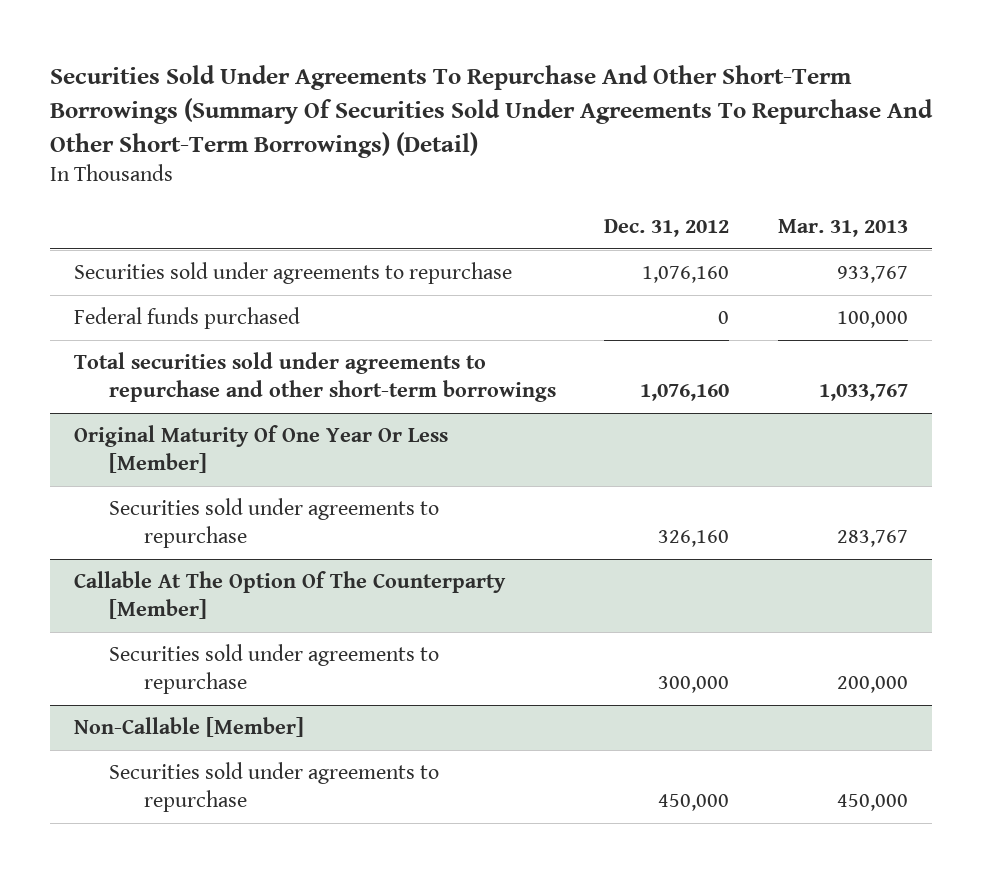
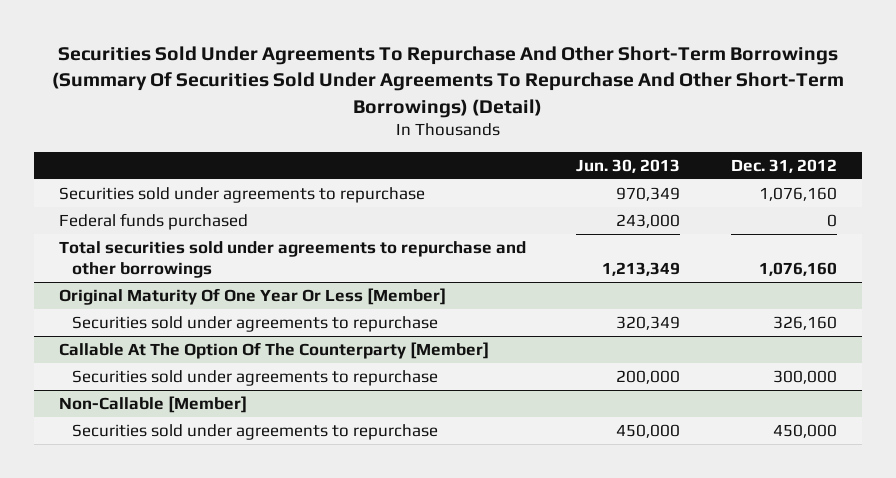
- | Dec. 31, 2012 | Mar. 31, 2013
+ | Jun. 30, 2013 | Dec. 31, 2012
- Total securities sold under agreements to repurchase and other short-term borrowings | 1,076,160 | 1,033,767
+ Total securities sold under agreements to repurchase and other borrowings | 1,213,349 | 1,076,160

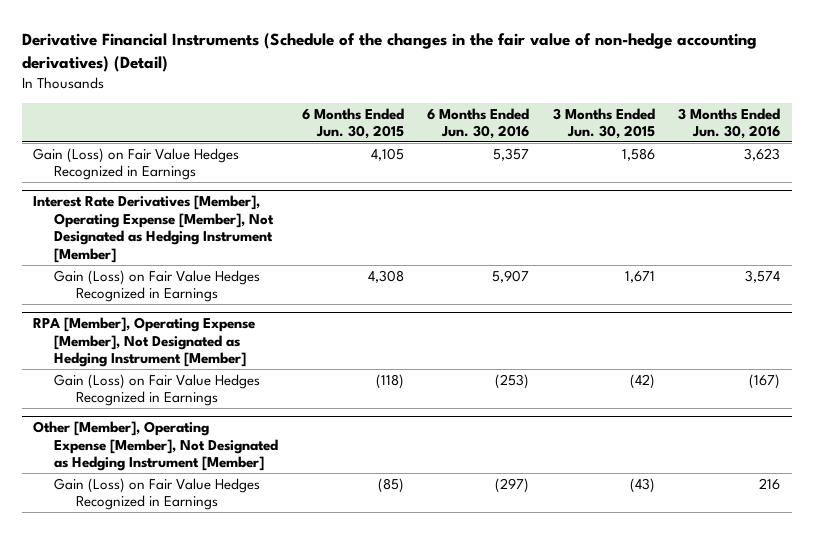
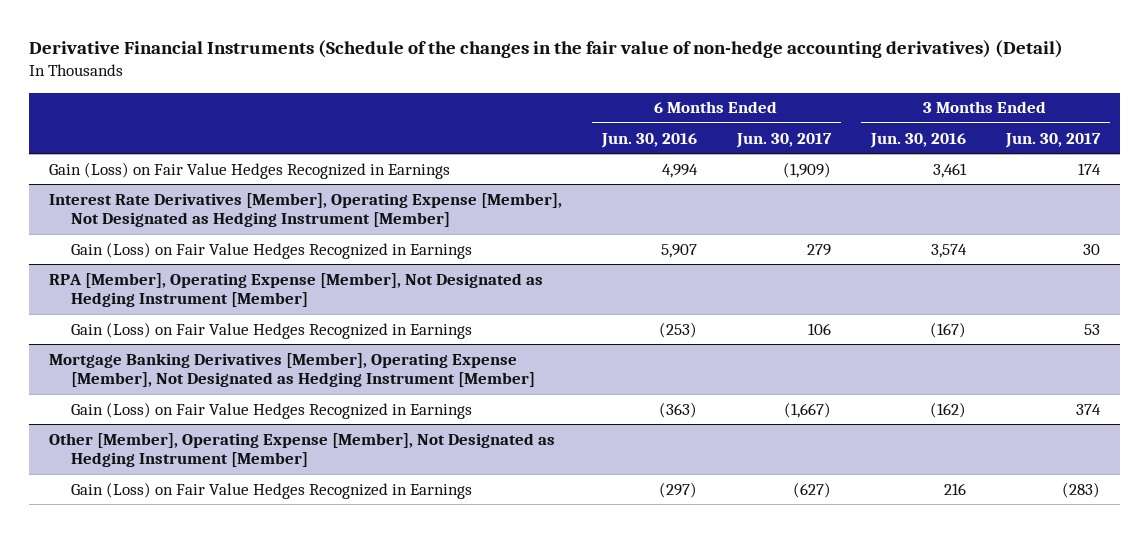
- | 6 Months Ended Jun. 30, 2015 | 6 Months Ended Jun. 30, 2016 | 3 Months Ended Jun. 30, 2015 | 3 Months Ended Jun. 30, 2016
+ | 6 Months Ended Jun. 30, 2016 | 6 Months Ended Jun. 30, 2017 | 3 Months Ended Jun. 30, 2016 | 3 Months Ended Jun. 30, 2017
- Gain (Loss) on Fair Value Hedges Recognized in Earnings | 4,105 | 5,357 | 1,586 | 3,623
+ Gain (Loss) on Fair Value Hedges Recognized in Earnings | 4,994 | (1,909) | 3,461 | 174
+ Mortgage Banking Derivatives [Member], Operating Expense [Member], Not Designated as Hedging Instrument [Member]
+ Gain (Loss) on Fair Value Hedges Recognized in Earnings | (363) | (1,667) | (162) | 374

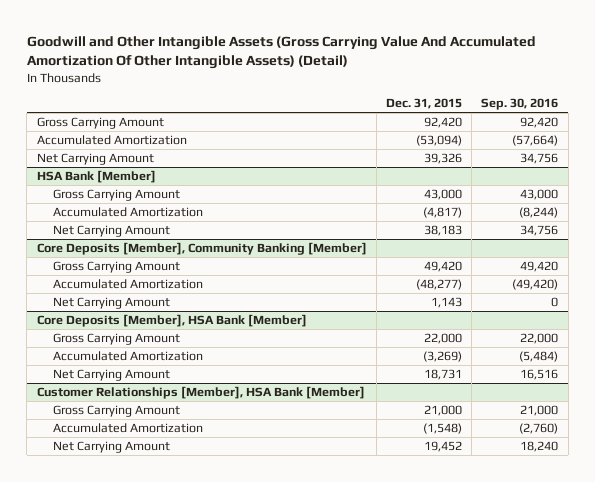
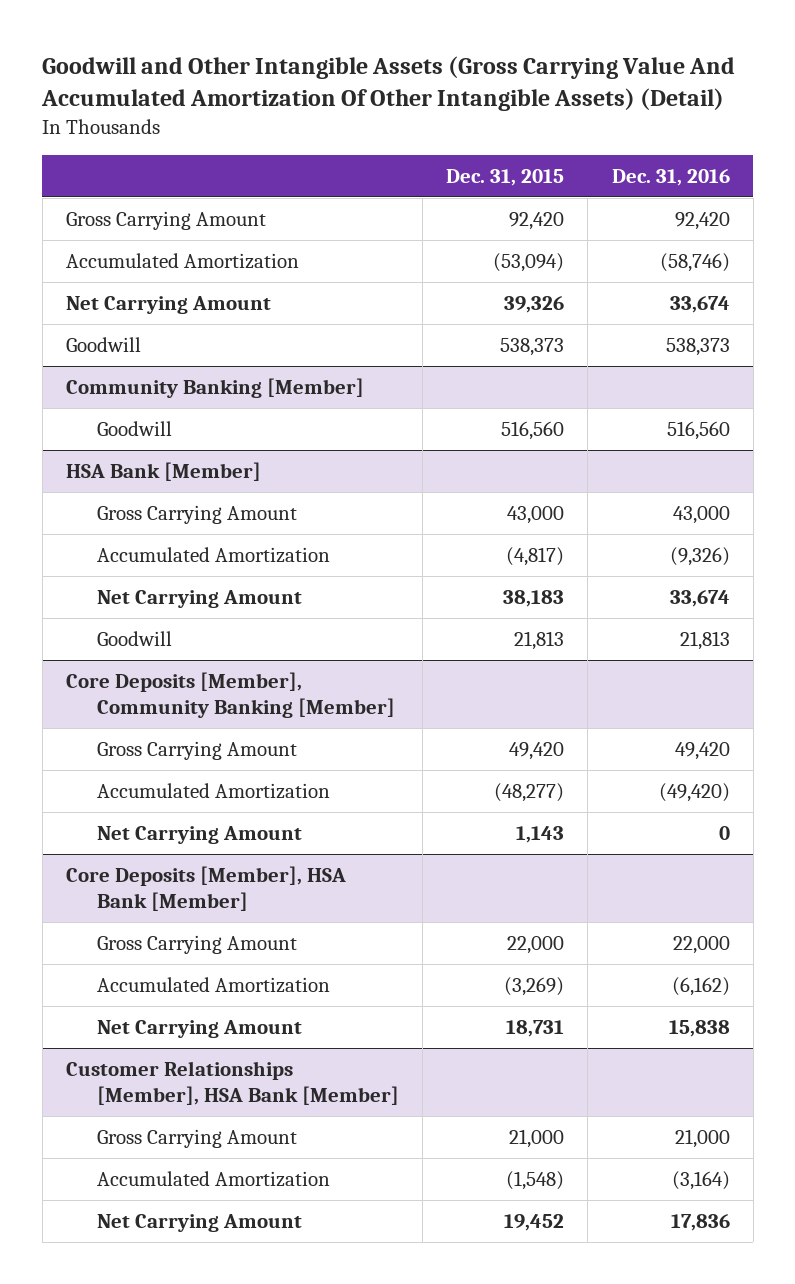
- | Dec. 31, 2015 | Sep. 30, 2016
+ | Dec. 31, 2015 | Dec. 31, 2016
+ Goodwill | 538,373 | 538,373
+ Community Banking [Member]
+ Goodwill | 516,560 | 516,560
@ HSA Bank [Member]
+ Goodwill | 21,813 | 21,813

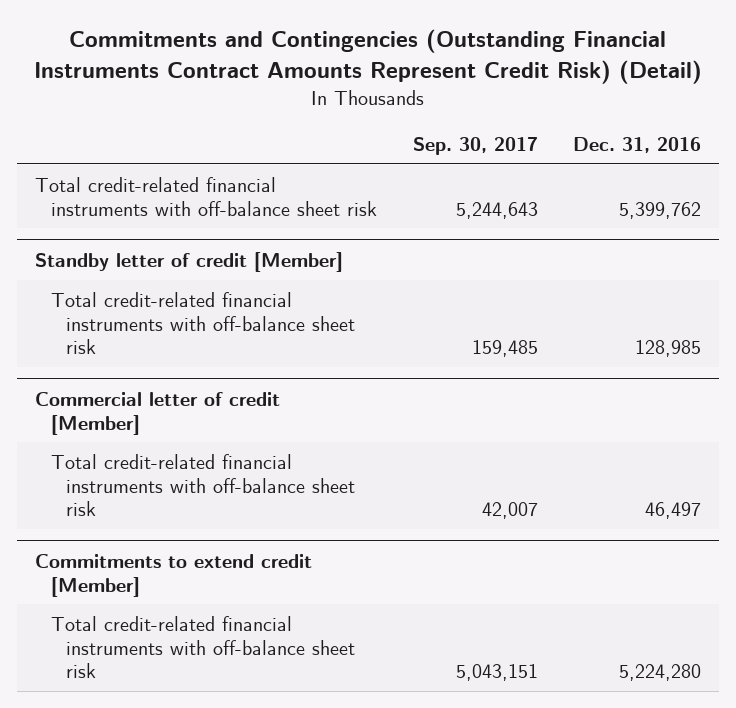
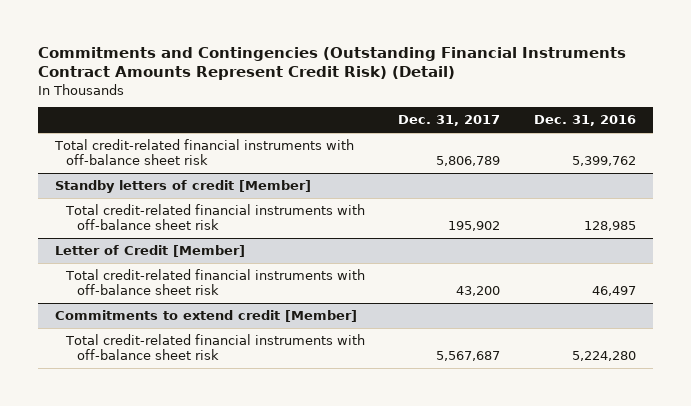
- | Sep. 30, 2017 | Dec. 31, 2016
+ | Dec. 31, 2017 | Dec. 31, 2016
- Standby letter of credit [Member]
+ Standby letters of credit [Member]
- Commercial letter of credit [Member]
+ Letter of Credit [Member]

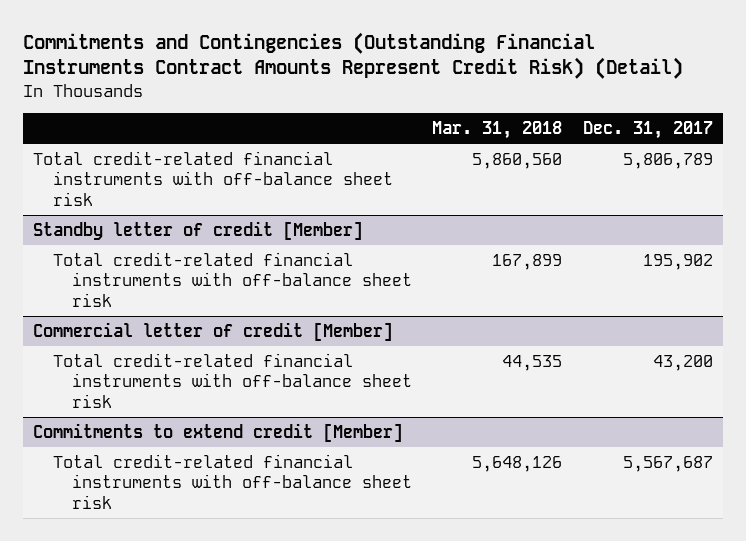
- | Dec. 31, 2017 | Dec. 31, 2016
+ | Mar. 31, 2018 | Dec. 31, 2017
- Standby letters of credit [Member]
+ Standby letter of credit [Member]
- Letter of Credit [Member]
+ Commercial letter of credit [Member]

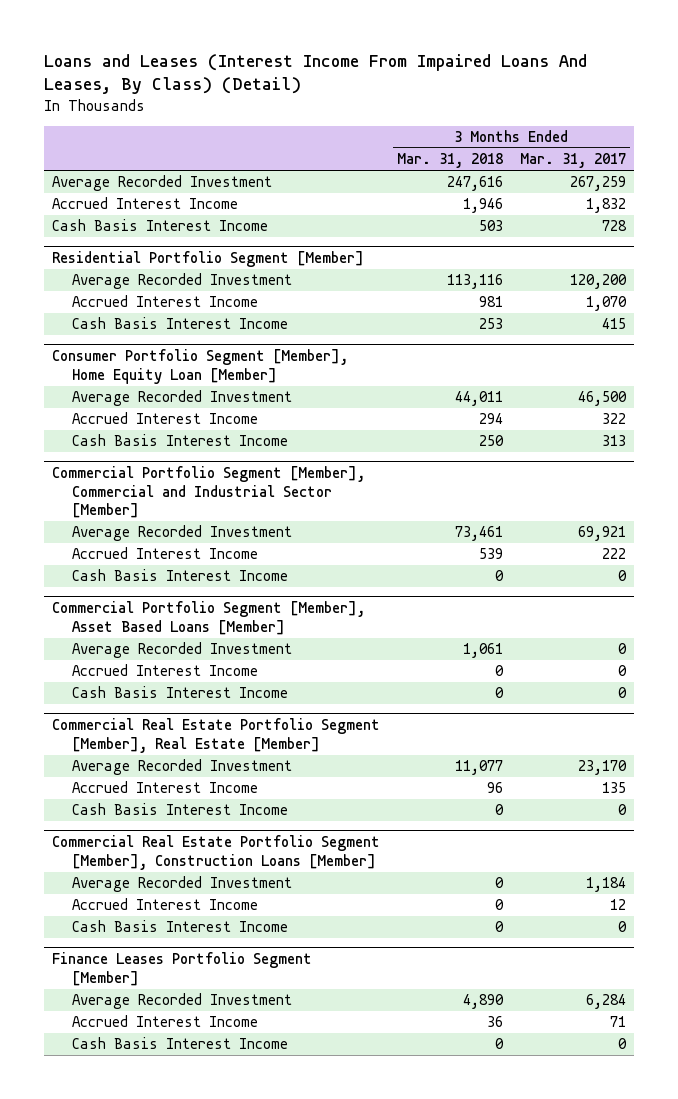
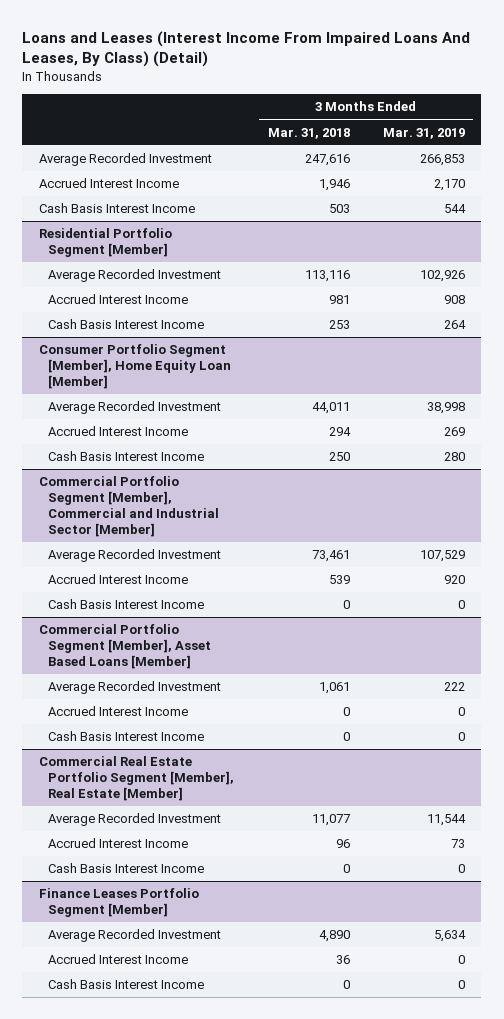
- | 3 Months Ended Mar. 31, 2018 | 3 Months Ended Mar. 31, 2017
+ | 3 Months Ended Mar. 31, 2018 | 3 Months Ended Mar. 31, 2019
- Commercial Real Estate Portfolio Segment [Member], Construction Loans [Member]
- Average Recorded Investment | 0 | 1,184
- Accrued Interest Income | 0 | 12
- Cash Basis Interest Income | 0 | 0

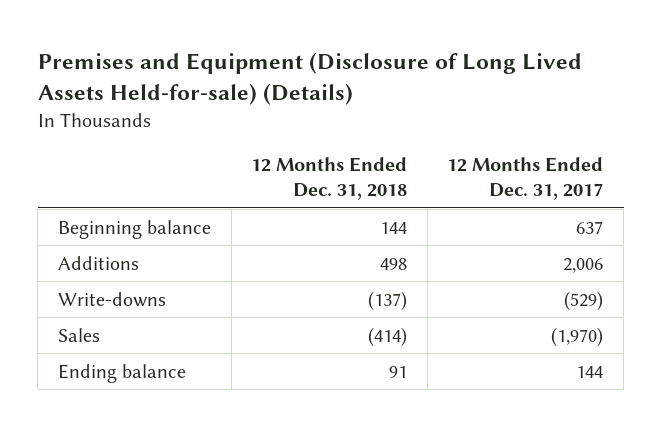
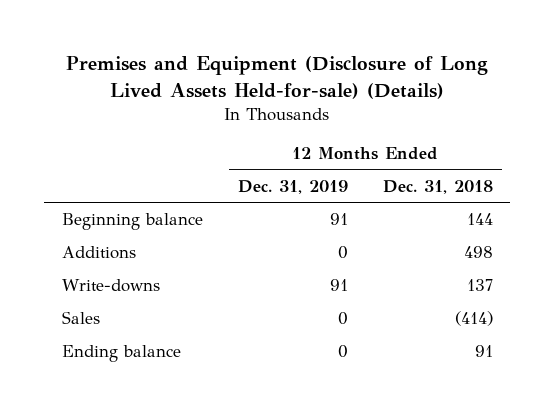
- | 12 Months Ended Dec. 31, 2018 | 12 Months Ended Dec. 31, 2017
+ | 12 Months Ended Dec. 31, 2019 | 12 Months Ended Dec. 31, 2018
- Write-downs | (137) | (529)
+ Write-downs | 91 | 137

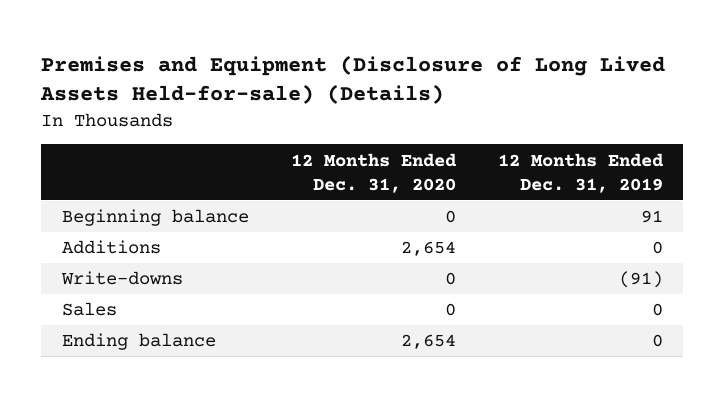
- | 12 Months Ended Dec. 31, 2019 | 12 Months Ended Dec. 31, 2018
+ | 12 Months Ended Dec. 31, 2020 | 12 Months Ended Dec. 31, 2019
- Write-downs | 91 | 137
+ Write-downs | 0 | (91)

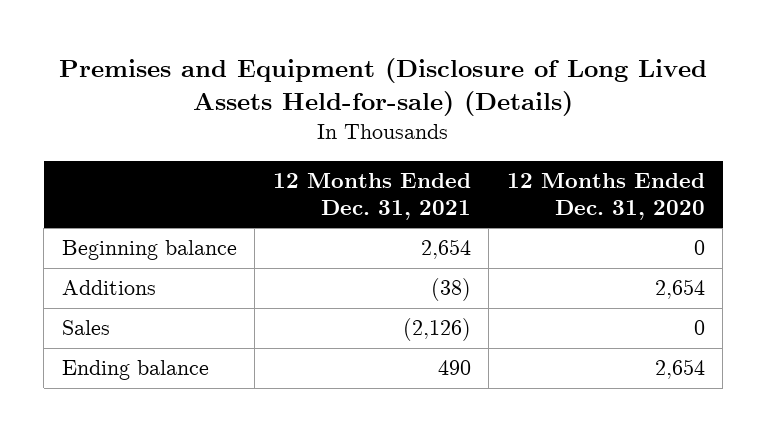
- | 12 Months Ended Dec. 31, 2020 | 12 Months Ended Dec. 31, 2019
+ | 12 Months Ended Dec. 31, 2021 | 12 Months Ended Dec. 31, 2020
- Write-downs | 0 | (91)

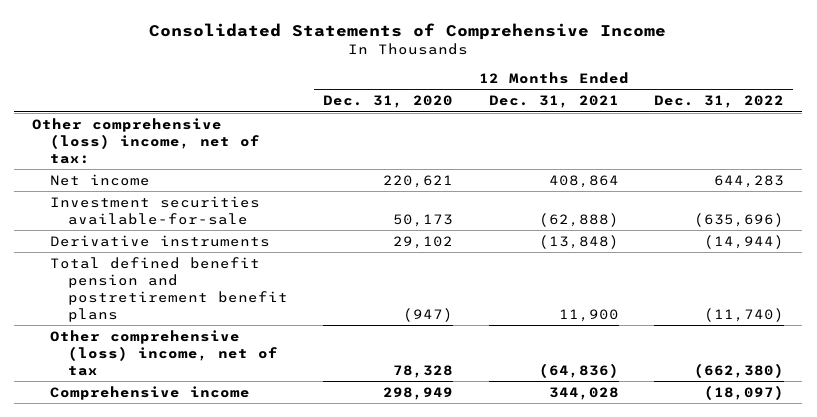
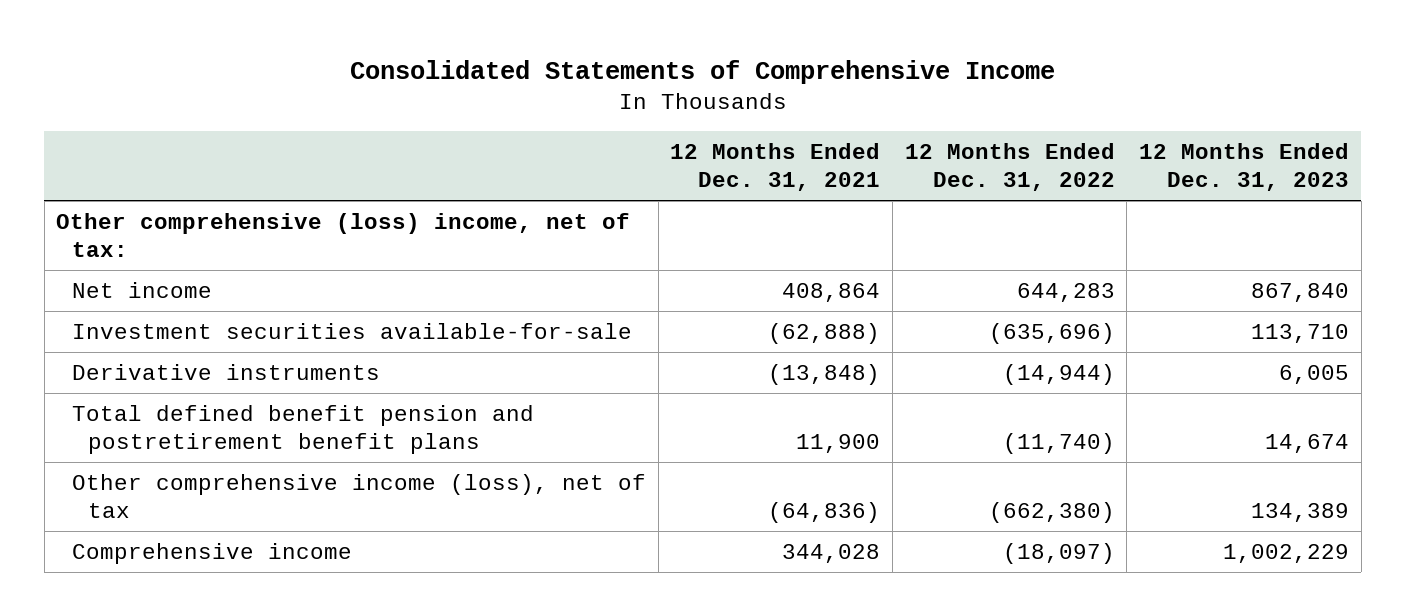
- | 12 Months Ended Dec. 31, 2020 | 12 Months Ended Dec. 31, 2021 | 12 Months Ended Dec. 31, 2022
+ | 12 Months Ended Dec. 31, 2021 | 12 Months Ended Dec. 31, 2022 | 12 Months Ended Dec. 31, 2023
- Other comprehensive (loss) income, net of tax | 78,328 | (64,836) | (662,380)
+ Other comprehensive income (loss), net of tax | (64,836) | (662,380) | 134,389

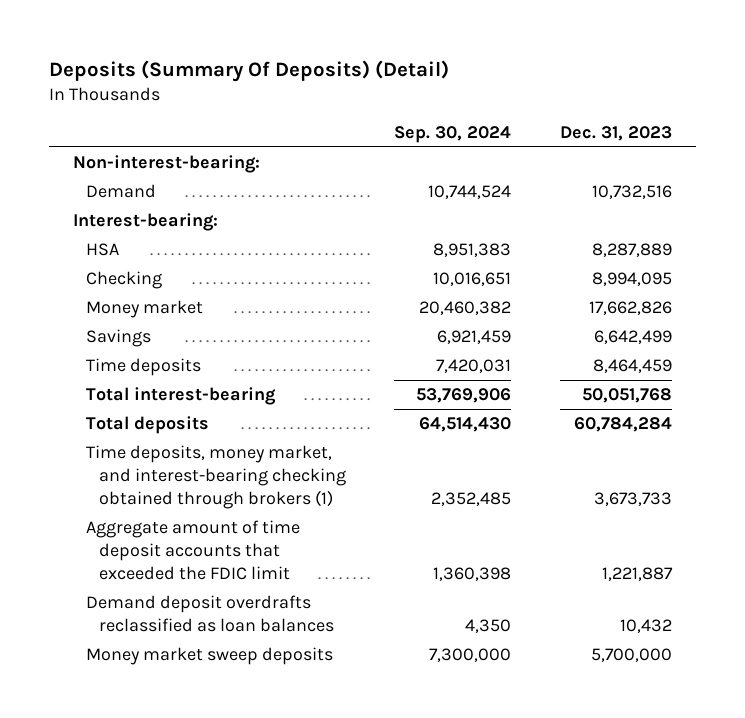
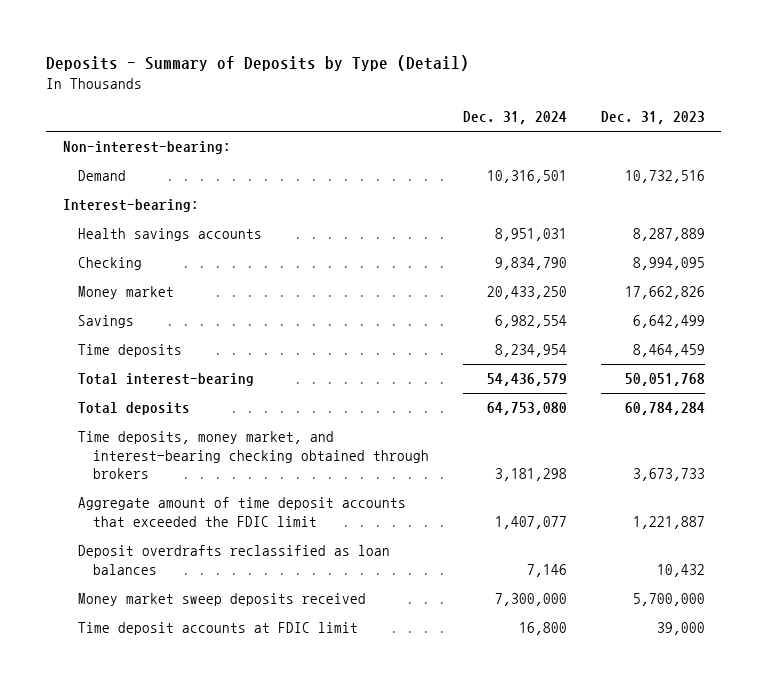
- Deposits (Summary Of Deposits) (Detail)
+ Deposits - Summary of Deposits by Type (Detail)
- | Sep. 30, 2024 | Dec. 31, 2023
+ | Dec. 31, 2024 | Dec. 31, 2023
- HSA | 8,951,383 | 8,287,889
+ Health savings accounts | 8,951,031 | 8,287,889
- Time deposits, money market, and interest-bearing checking obtained through brokers (1) | 2,352,485 | 3,673,733
+ Time deposits, money market, and interest-bearing checking obtained through brokers | 3,181,298 | 3,673,733
- Demand deposit overdrafts reclassified as loan balances | 4,350 | 10,432
- Money market sweep deposits | 7,300,000 | 5,700,000
+ Deposit overdrafts reclassified as loan balances | 7,146 | 10,432
+ Money market sweep deposits received | 7,300,000 | 5,700,000
+ Time deposit accounts at FDIC limit | 16,800 | 39,000

